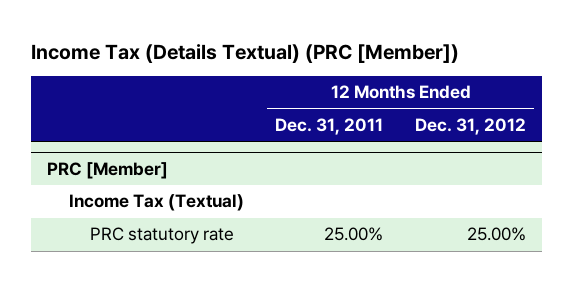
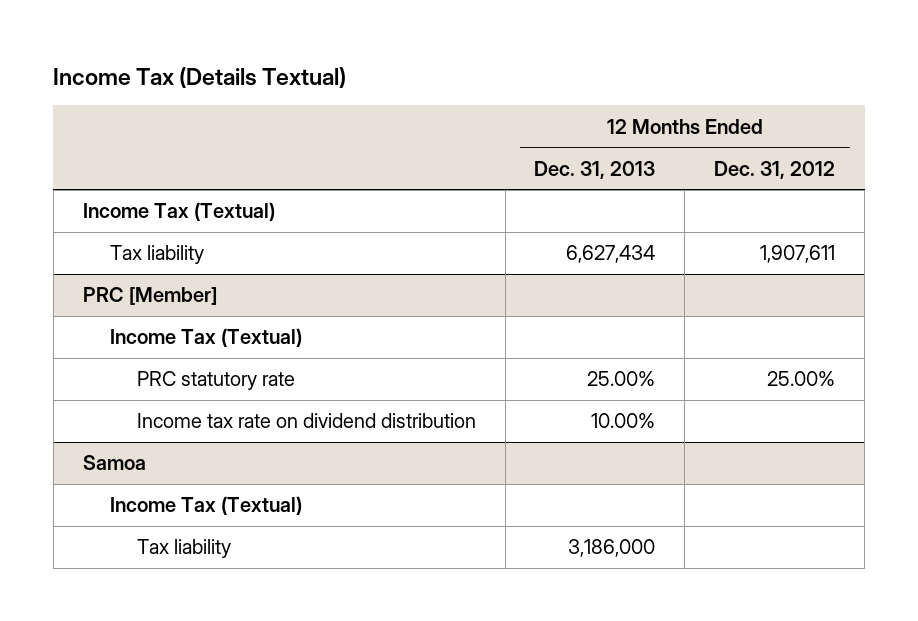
- Income Tax (Details Textual) (PRC [Member])
+ Income Tax (Details Textual)
- | 12 Months Ended Dec. 31, 2011 | 12 Months Ended Dec. 31, 2012
+ | 12 Months Ended Dec. 31, 2013 | 12 Months Ended Dec. 31, 2012
+ Income Tax (Textual)
+ Tax liability | 6,627,434 | 1,907,611
@ PRC [Member]
+ Income tax rate on dividend distribution | 10.00% |
+ Samoa
+ Income Tax (Textual)
+ Tax liability | 3,186,000 |

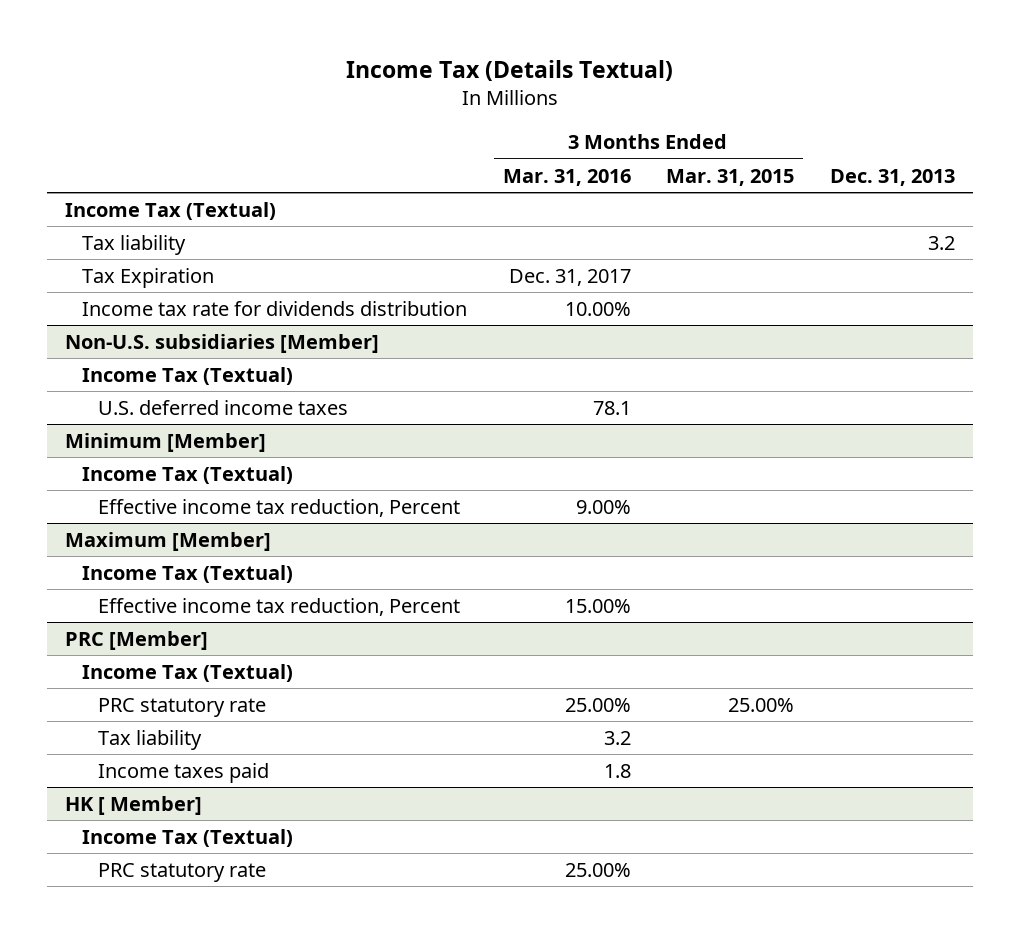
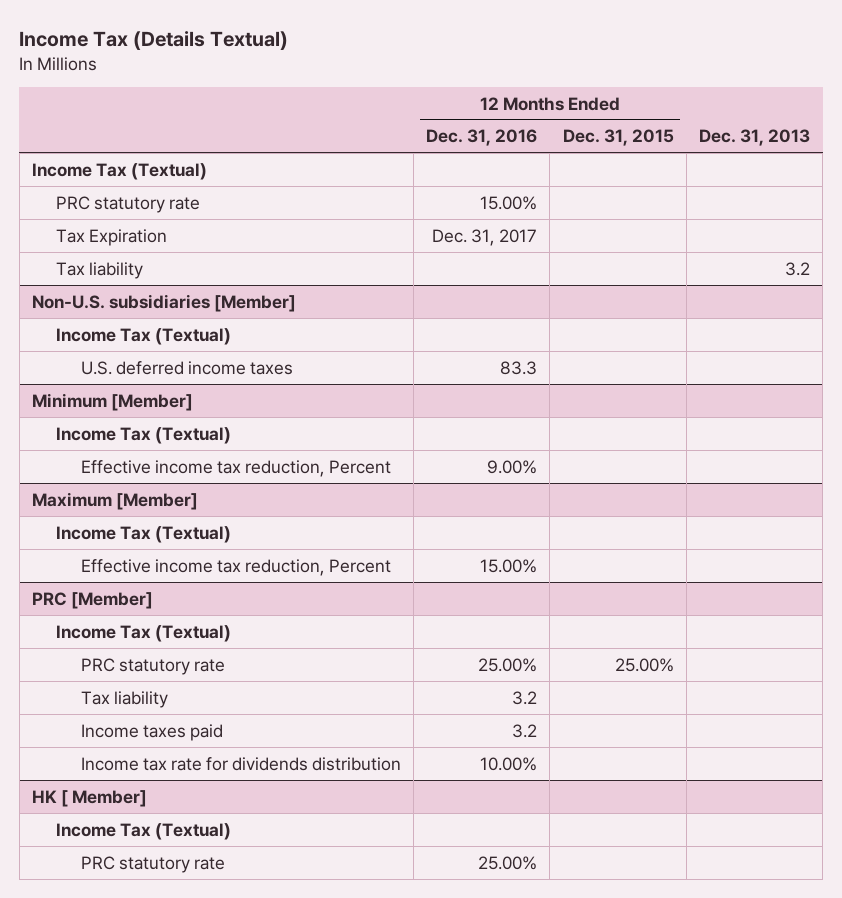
- | 3 Months Ended Mar. 31, 2016 | 3 Months Ended Mar. 31, 2015 | Dec. 31, 2013
+ | 12 Months Ended Dec. 31, 2016 | 12 Months Ended Dec. 31, 2015 | Dec. 31, 2013
+ PRC statutory rate | 15.00% | |
- Income tax rate for dividends distribution | 10.00% | |
moved down: Tax liability | | | 3.2
@ PRC [Member]
+ Income tax rate for dividends distribution | 10.00% | |

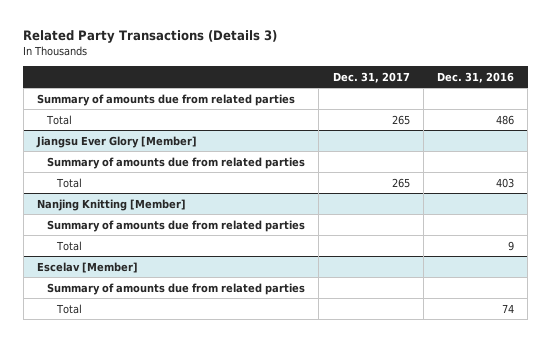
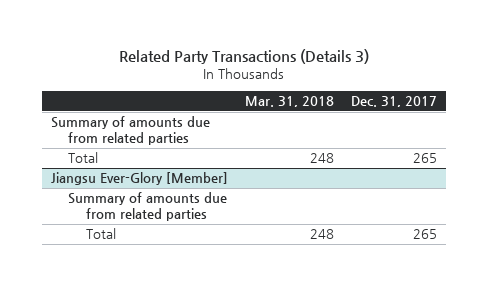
- | Dec. 31, 2017 | Dec. 31, 2016
+ | Mar. 31, 2018 | Dec. 31, 2017
- Jiangsu Ever Glory [Member]
+ Jiangsu Ever-Glory [Member]
- Nanjing Knitting [Member]
- Summary of amounts due from related parties
- Total | | 9
- Escelav [Member]
- Summary of amounts due from related parties
- Total | | 74

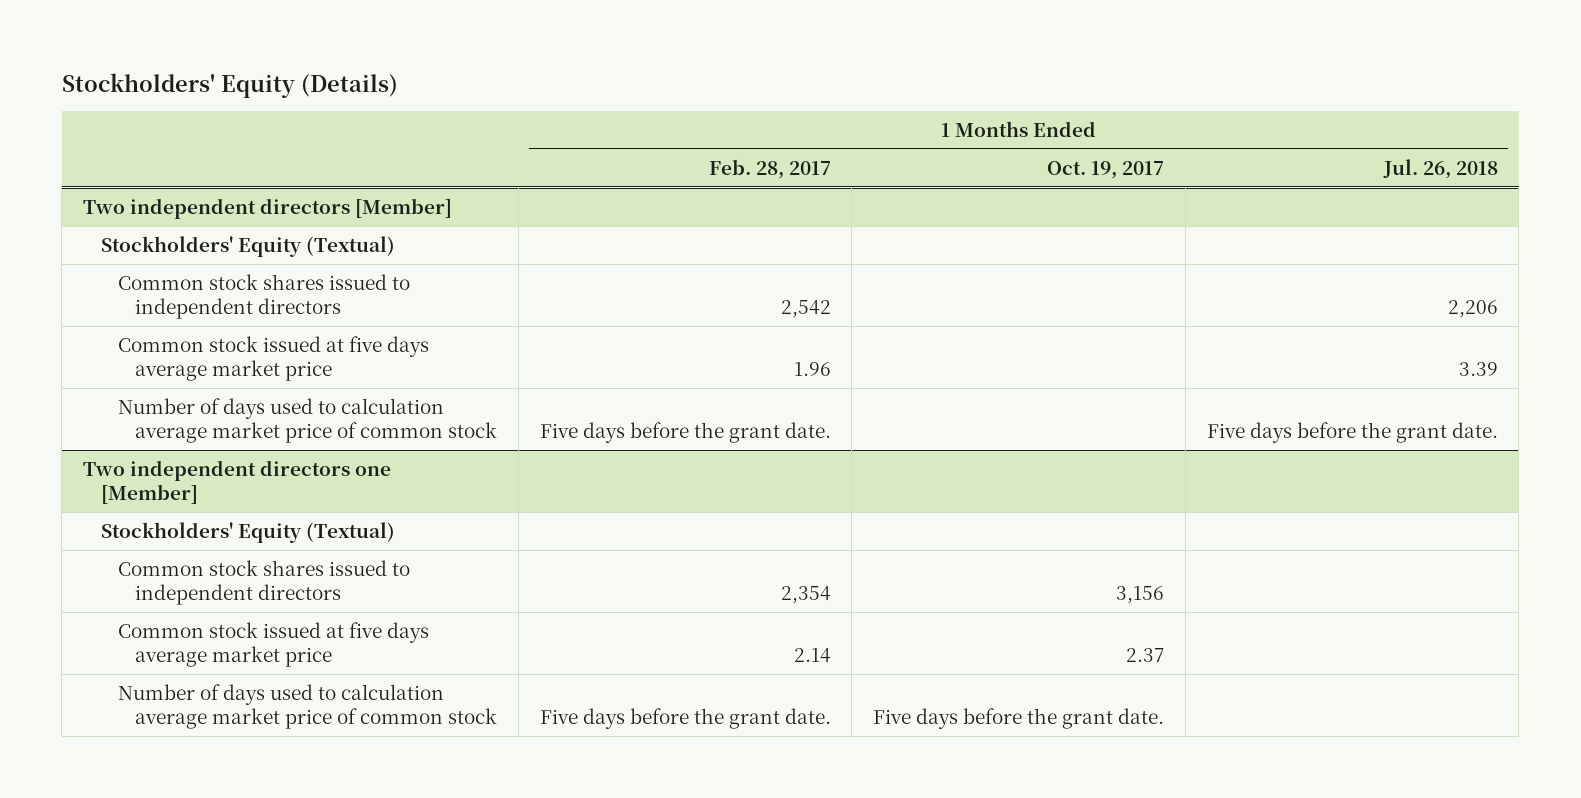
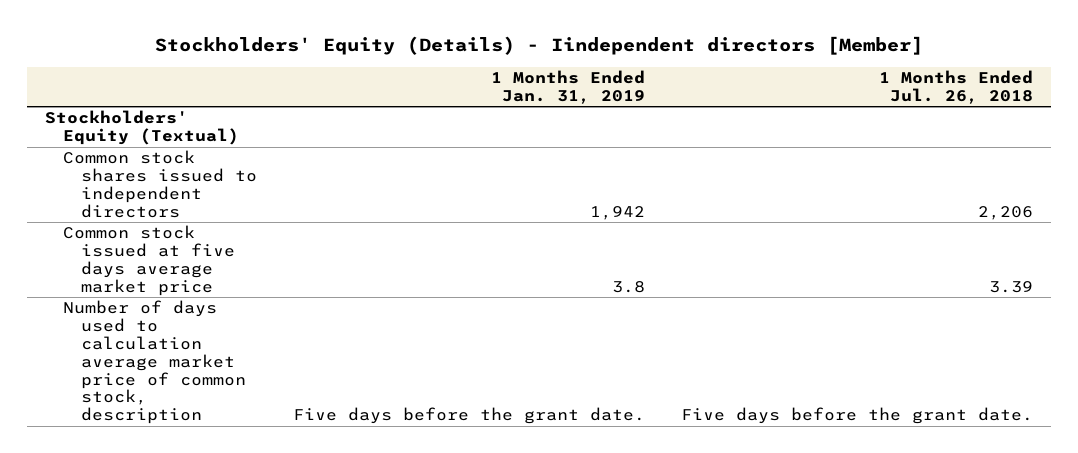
- Stockholders' Equity (Details)
+ Stockholders' Equity (Details) - Iindependent directors [Member]
- | 1 Months Ended Feb. 28, 2017 | 1 Months Ended Oct. 19, 2017 | 1 Months Ended Jul. 26, 2018
+ | 1 Months Ended Jan. 31, 2019 | 1 Months Ended Jul. 26, 2018
- Two independent directors [Member]
- Number of days used to calculation average market price of common stock | Five days before the grant date. | | Five days before the grant date.
- Two independent directors one [Member]
- Stockholders' Equity (Textual)
- Common stock shares issued to independent directors | 2,354 | 3,156 |
- Common stock issued at five days average market price | 2.14 | 2.37 |
- Number of days used to calculation average market price of common stock | Five days before the grant date. | Five days before the grant date. |
+ Number of days used to calculation average market price of common stock, description | Five days before the grant date. | Five days before the grant date.

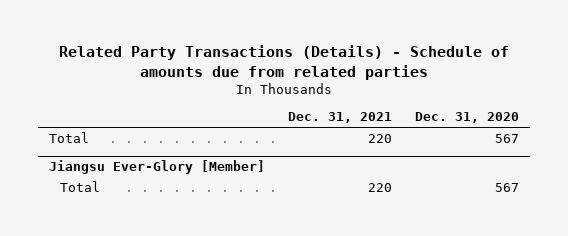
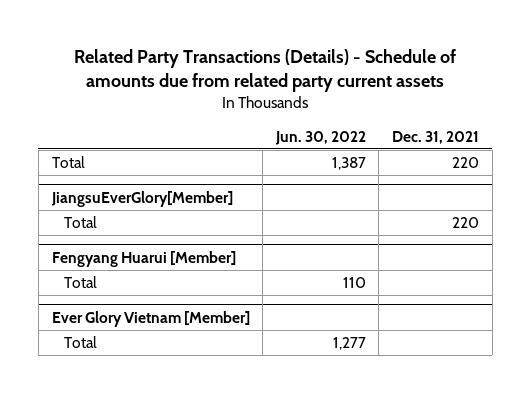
- Related Party Transactions (Details) - Schedule of amounts due from related parties
+ Related Party Transactions (Details) - Schedule of amounts due from related party current assets
- | Dec. 31, 2021 | Dec. 31, 2020
+ | Jun. 30, 2022 | Dec. 31, 2021
- Jiangsu Ever-Glory [Member]
+ JiangsuEverGlory[Member]
+ Fengyang Huarui [Member]
+ Total | 110 |
+ Ever Glory Vietnam [Member]
+ Total | 1,277 |

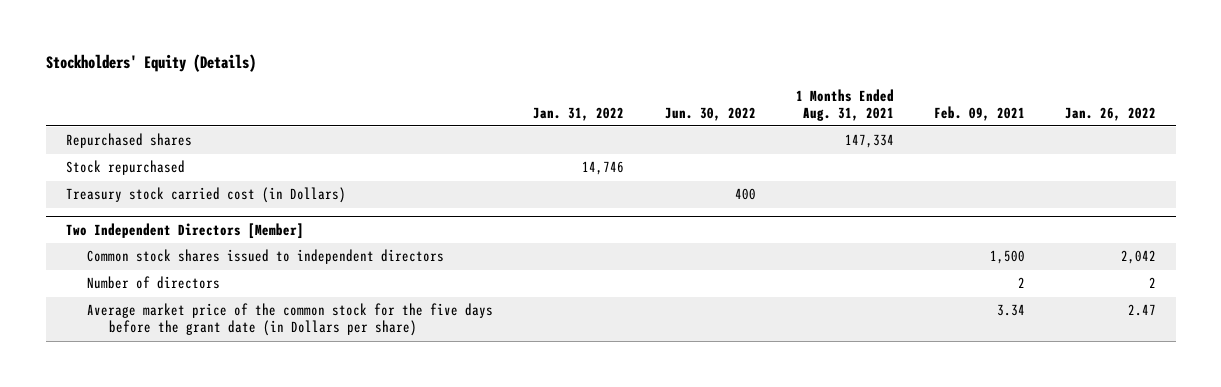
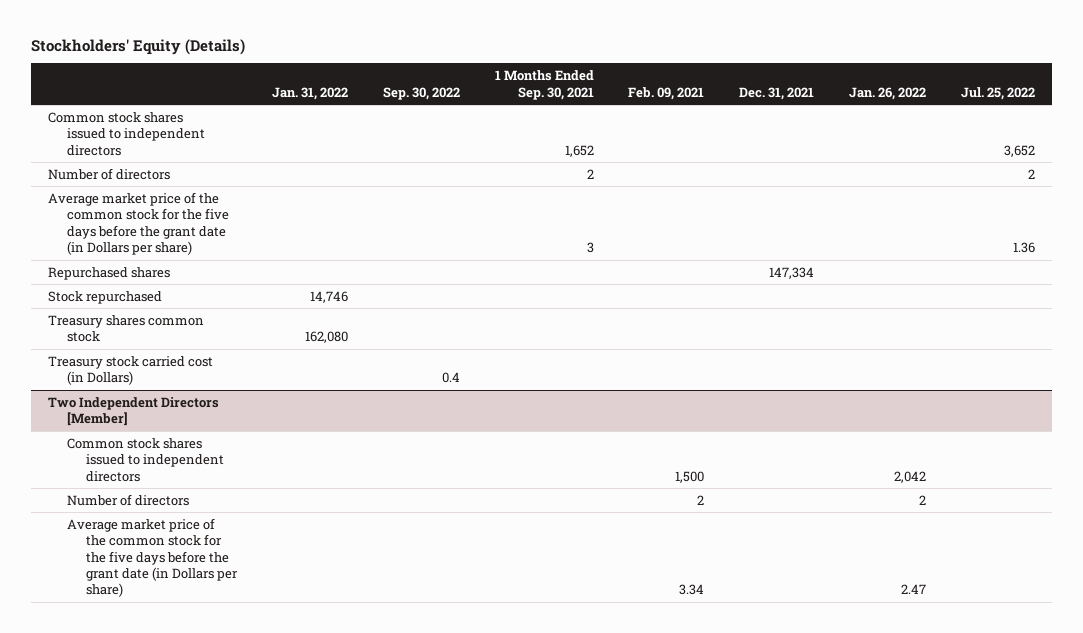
- | Jan. 31, 2022 | Jun. 30, 2022 | 1 Months Ended Aug. 31, 2021 | Feb. 09, 2021 | Jan. 26, 2022
+ | Jan. 31, 2022 | Sep. 30, 2022 | 1 Months Ended Sep. 30, 2021 | Feb. 09, 2021 | Dec. 31, 2021 | Jan. 26, 2022 | Jul. 25, 2022
+ Common stock shares issued to independent directors | | | 1,652 | | | | 3,652
+ Number of directors | | | 2 | | | | 2
+ Average market price of the common stock for the five days before the grant date (in Dollars per share) | | | 3 | | | | 1.36
+ Treasury shares common stock | 162,080 | | | | | |

